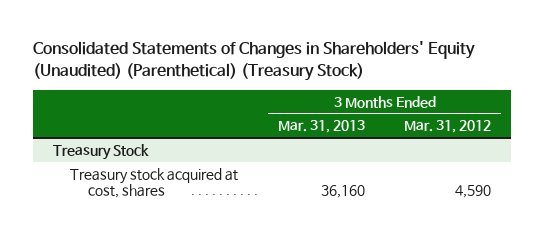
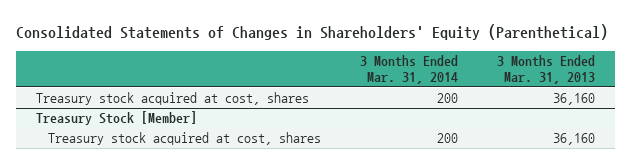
- Consolidated Statements of Changes in Shareholders' Equity (Unaudited) (Parenthetical) (Treasury Stock)
+ Consolidated Statements of Changes in Shareholders' Equity (Parenthetical)
- | 3 Months Ended Mar. 31, 2013 | 3 Months Ended Mar. 31, 2012
+ | 3 Months Ended Mar. 31, 2014 | 3 Months Ended Mar. 31, 2013
- Treasury Stock
+ Treasury Stock [Member]
+ Treasury stock acquired at cost, shares | 200 | 36,160

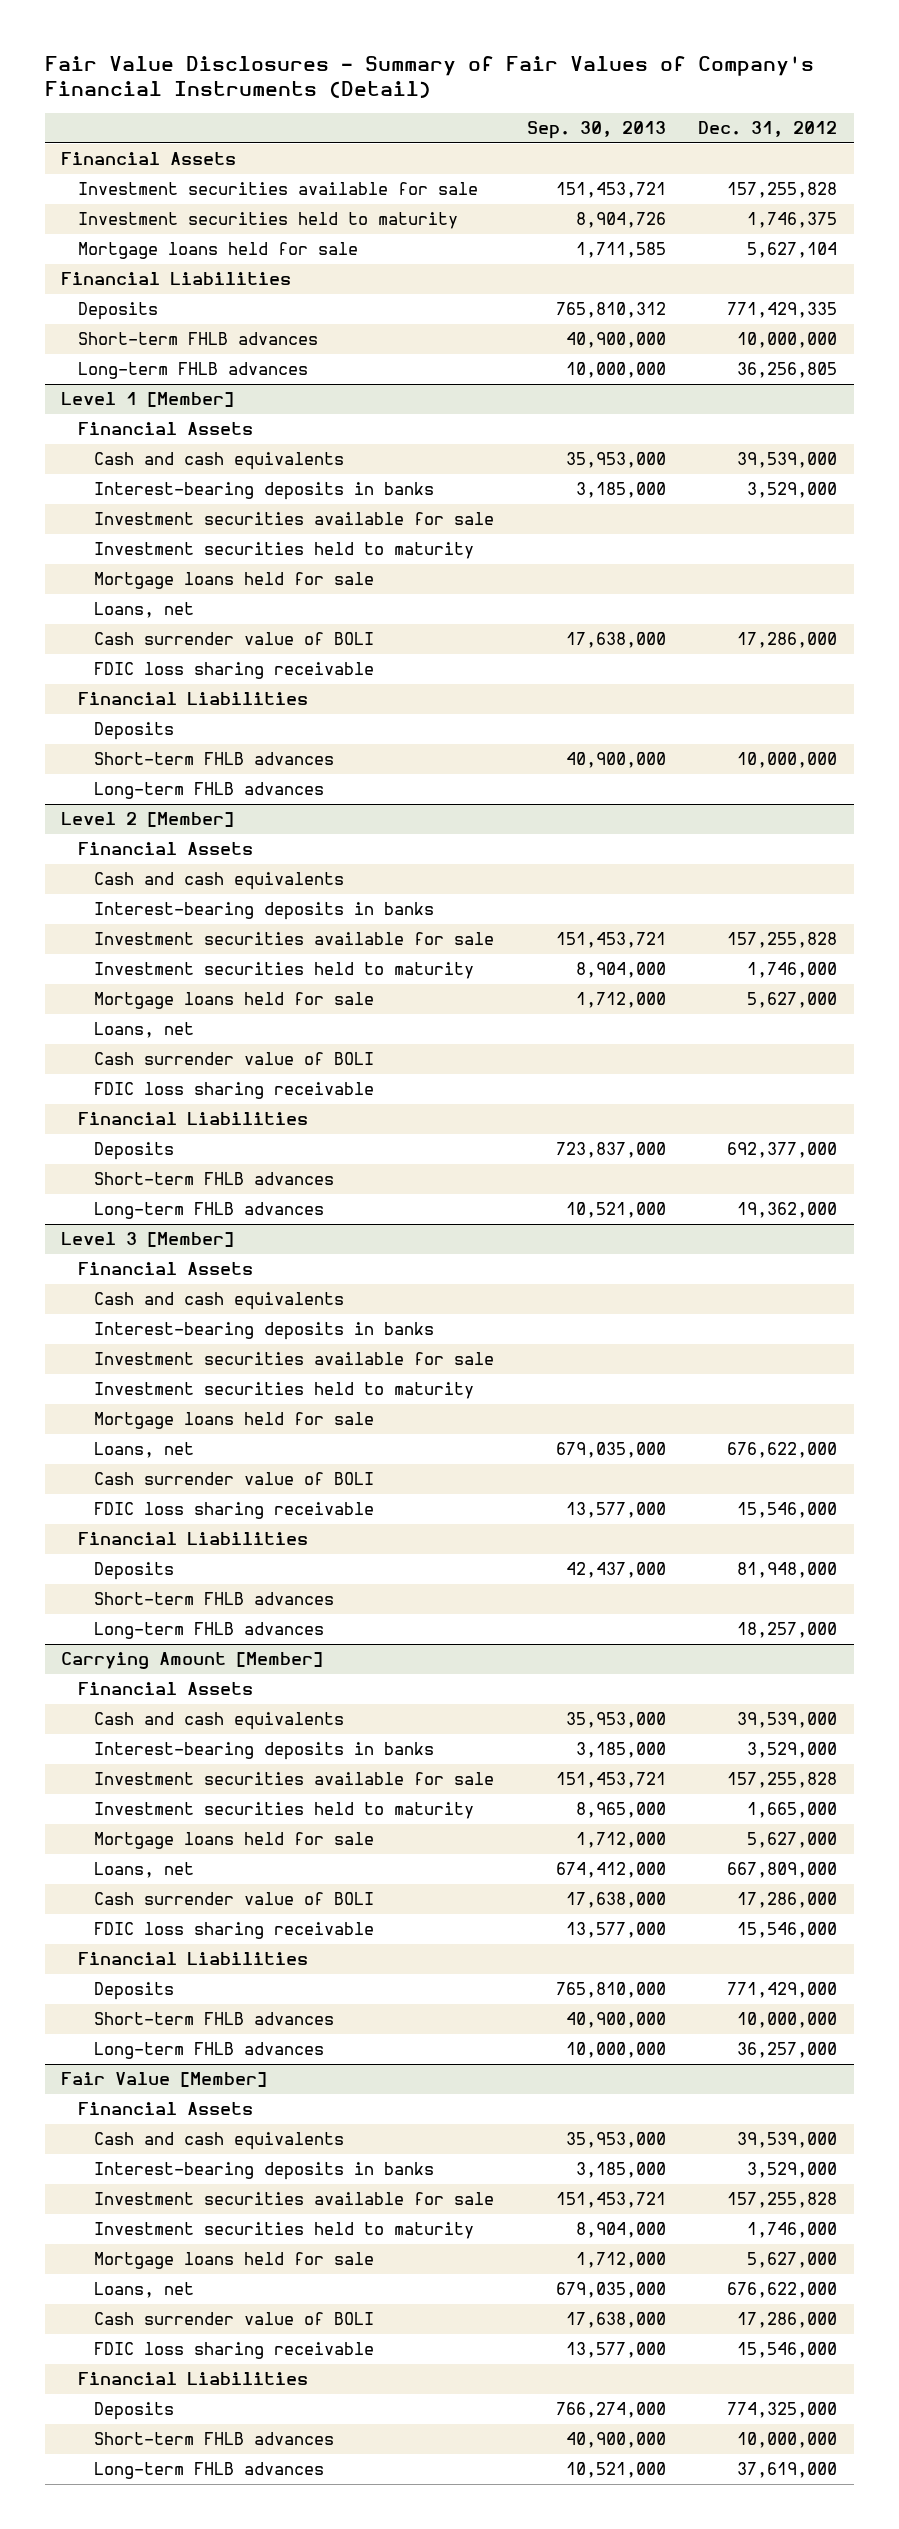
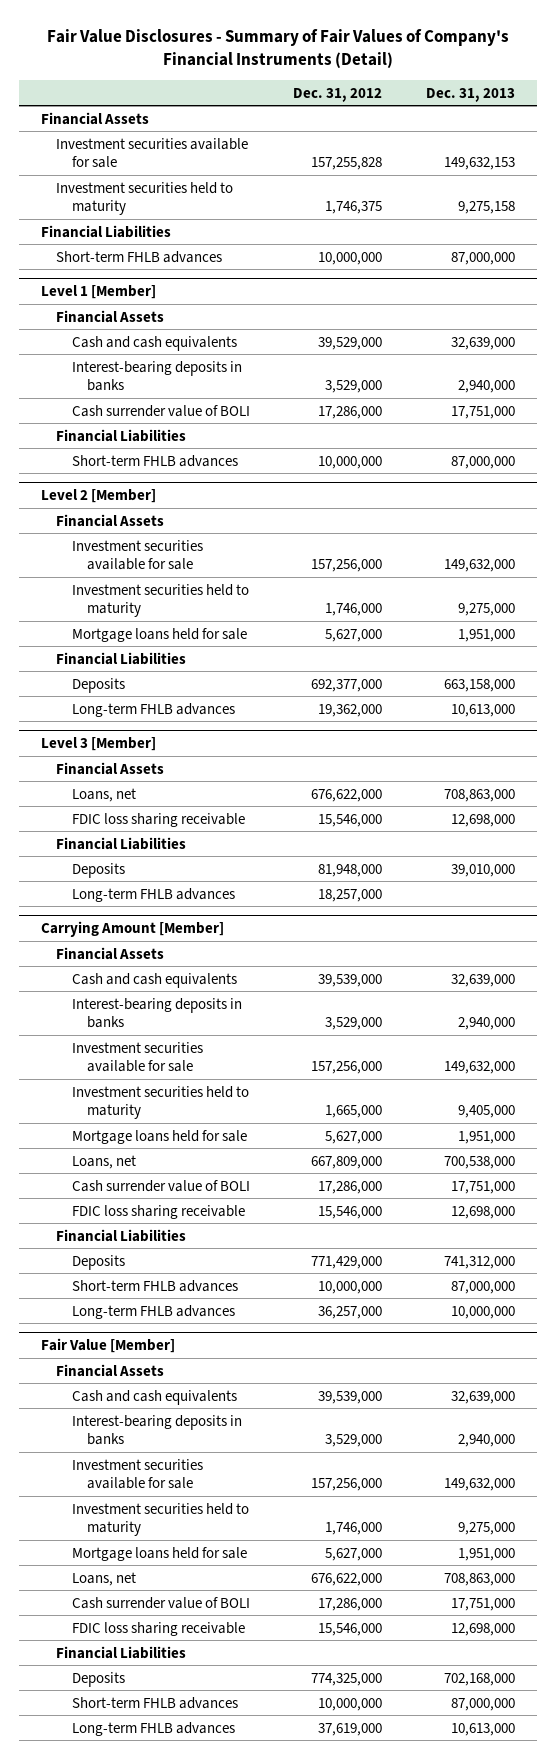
- | Sep. 30, 2013 | Dec. 31, 2012
+ | Dec. 31, 2012 | Dec. 31, 2013
- Mortgage loans held for sale | 1,711,585 | 5,627,104
- Deposits | 765,810,312 | 771,429,335
- Long-term FHLB advances | 10,000,000 | 36,256,805
@ Level 1 [Member]
- Cash and cash equivalents | 35,953,000 | 39,539,000
+ Cash and cash equivalents | 39,529,000 | 32,639,000
- Investment securities available for sale
- Investment securities held to maturity
- Mortgage loans held for sale
- Loans, net
- FDIC loss sharing receivable
- Deposits
- Long-term FHLB advances
@ Level 2 [Member]
- Cash and cash equivalents
- Interest-bearing deposits in banks
- Investment securities available for sale | 151,453,721 | 157,255,828
+ Investment securities available for sale | 157,256,000 | 149,632,000
- Loans, net
- Cash surrender value of BOLI
- FDIC loss sharing receivable
- Short-term FHLB advances
@ Level 3 [Member]
- Cash and cash equivalents
- Interest-bearing deposits in banks
- Investment securities available for sale
- Investment securities held to maturity
- Mortgage loans held for sale
- Cash surrender value of BOLI
- Short-term FHLB advances
@ Carrying Amount [Member]
- Investment securities available for sale | 151,453,721 | 157,255,828
+ Investment securities available for sale | 157,256,000 | 149,632,000
@ Fair Value [Member]
- Investment securities available for sale | 151,453,721 | 157,255,828
+ Investment securities available for sale | 157,256,000 | 149,632,000

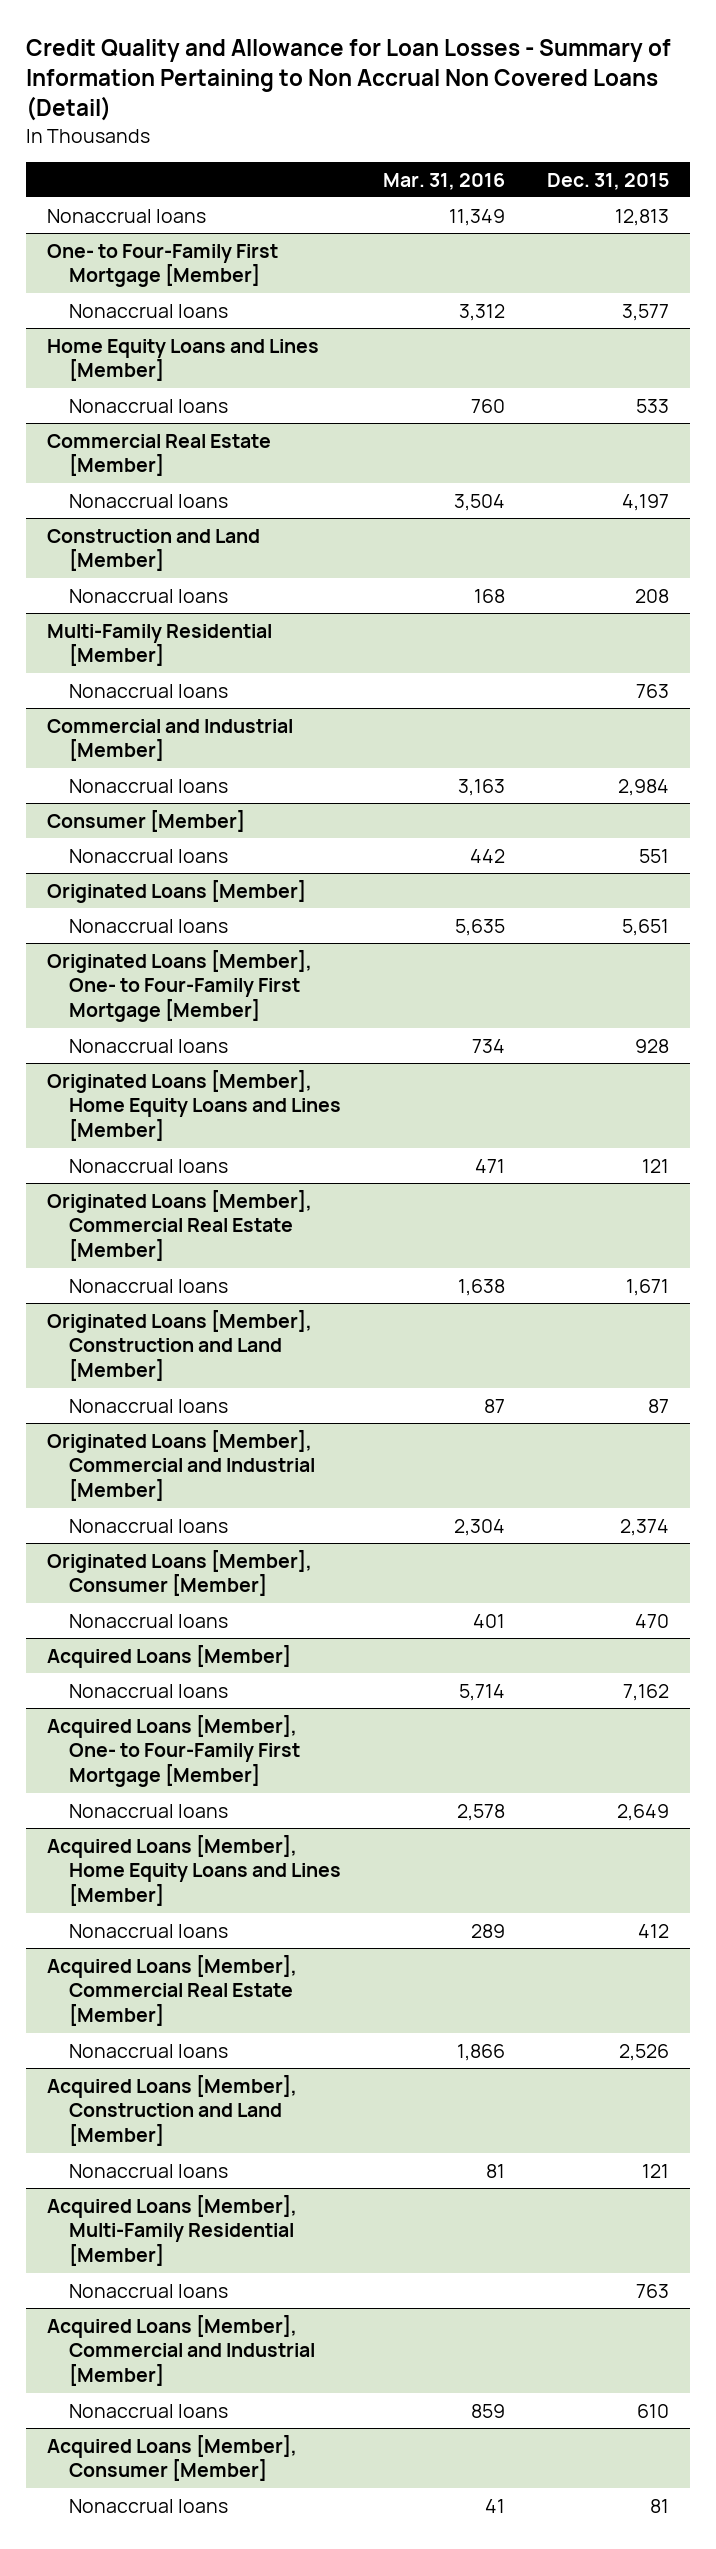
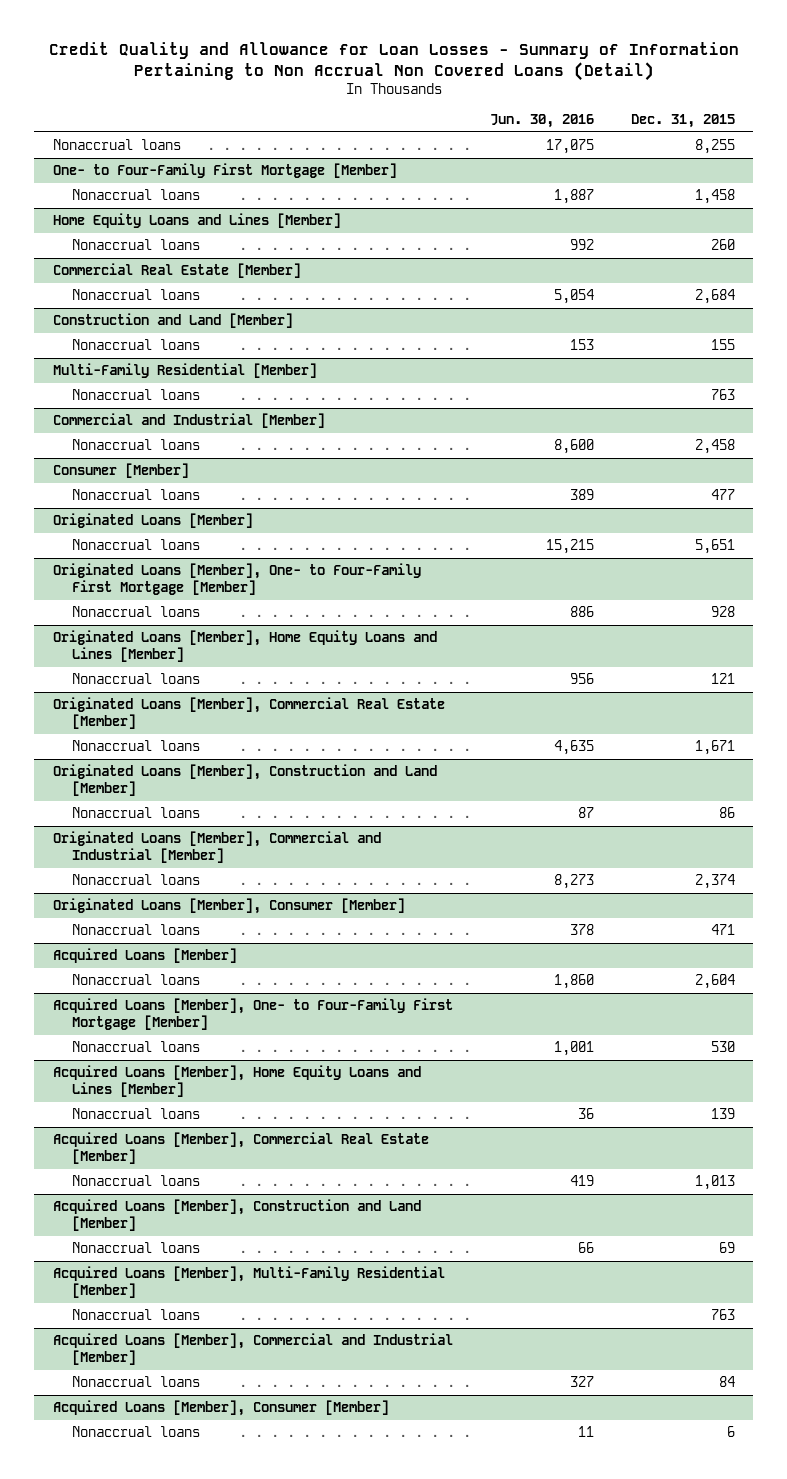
- | Mar. 31, 2016 | Dec. 31, 2015
+ | Jun. 30, 2016 | Dec. 31, 2015
- Nonaccrual loans | 11,349 | 12,813
+ Nonaccrual loans | 17,075 | 8,255
@ One- to Four-Family First Mortgage [Member]
- Nonaccrual loans | 3,312 | 3,577
+ Nonaccrual loans | 1,887 | 1,458
@ Home Equity Loans and Lines [Member]
- Nonaccrual loans | 760 | 533
+ Nonaccrual loans | 992 | 260
@ Commercial Real Estate [Member]
- Nonaccrual loans | 3,504 | 4,197
+ Nonaccrual loans | 5,054 | 2,684
@ Construction and Land [Member]
- Nonaccrual loans | 168 | 208
+ Nonaccrual loans | 153 | 155
@ Commercial and Industrial [Member]
- Nonaccrual loans | 3,163 | 2,984
+ Nonaccrual loans | 8,600 | 2,458
@ Consumer [Member]
- Nonaccrual loans | 442 | 551
+ Nonaccrual loans | 389 | 477
@ Originated Loans [Member], Construction and Land [Member]
- Nonaccrual loans | 87 | 87
+ Nonaccrual loans | 87 | 86
@ Originated Loans [Member], Consumer [Member]
- Nonaccrual loans | 401 | 470
+ Nonaccrual loans | 378 | 471
@ Acquired Loans [Member]
- Nonaccrual loans | 5,714 | 7,162
+ Nonaccrual loans | 1,860 | 2,604
@ Acquired Loans [Member], One- to Four-Family First Mortgage [Member]
- Nonaccrual loans | 2,578 | 2,649
+ Nonaccrual loans | 1,001 | 530
@ Acquired Loans [Member], Home Equity Loans and Lines [Member]
- Nonaccrual loans | 289 | 412
+ Nonaccrual loans | 36 | 139
@ Acquired Loans [Member], Commercial Real Estate [Member]
- Nonaccrual loans | 1,866 | 2,526
+ Nonaccrual loans | 419 | 1,013
@ Acquired Loans [Member], Construction and Land [Member]
- Nonaccrual loans | 81 | 121
+ Nonaccrual loans | 66 | 69
@ Acquired Loans [Member], Commercial and Industrial [Member]
- Nonaccrual loans | 859 | 610
+ Nonaccrual loans | 327 | 84
@ Acquired Loans [Member], Consumer [Member]
- Nonaccrual loans | 41 | 81
+ Nonaccrual loans | 11 | 6

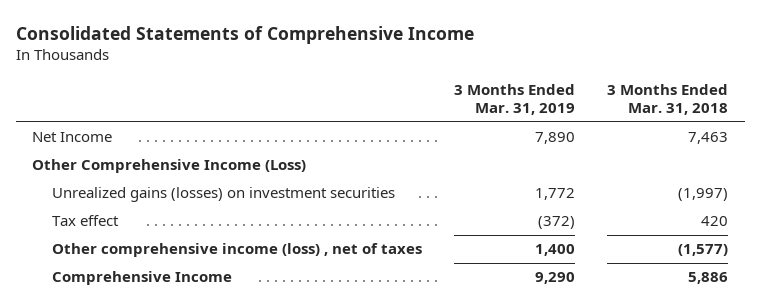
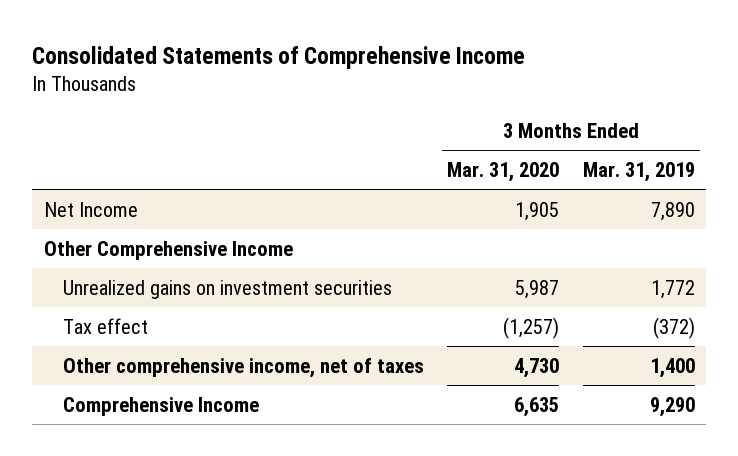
- | 3 Months Ended Mar. 31, 2019 | 3 Months Ended Mar. 31, 2018
+ | 3 Months Ended Mar. 31, 2020 | 3 Months Ended Mar. 31, 2019
- Other Comprehensive Income (Loss)
- Unrealized gains (losses) on investment securities | 1,772 | (1,997)
+ Other Comprehensive Income
+ Unrealized gains on investment securities | 5,987 | 1,772
- Other comprehensive income (loss) , net of taxes | 1,400 | (1,577)
+ Other comprehensive income, net of taxes | 4,730 | 1,400

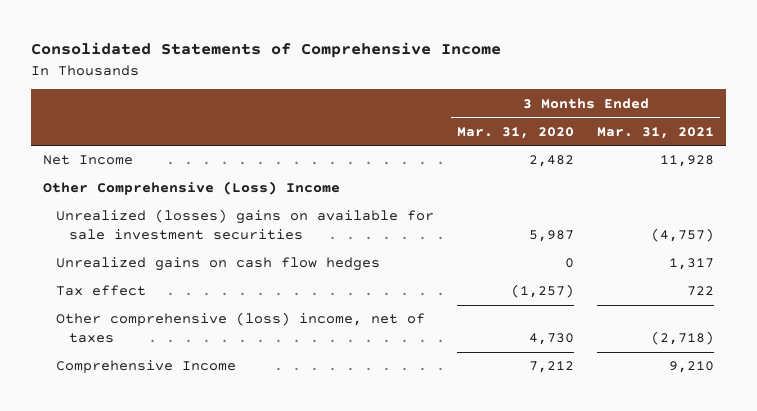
- | 3 Months Ended Mar. 31, 2020 | 3 Months Ended Mar. 31, 2019
+ | 3 Months Ended Mar. 31, 2020 | 3 Months Ended Mar. 31, 2021
- Net Income | 1,905 | 7,890
- Other Comprehensive Income
- Unrealized gains on investment securities | 5,987 | 1,772
+ Net Income | 2,482 | 11,928
+ Other Comprehensive (Loss) Income
+ Unrealized (losses) gains on available for sale investment securities | 5,987 | (4,757)
+ Unrealized gains on cash flow hedges | 0 | 1,317
- Other comprehensive income, net of taxes | 4,730 | 1,400
- Comprehensive Income | 6,635 | 9,290
+ Other comprehensive (loss) income, net of taxes | 4,730 | (2,718)
+ Comprehensive Income | 7,212 | 9,210

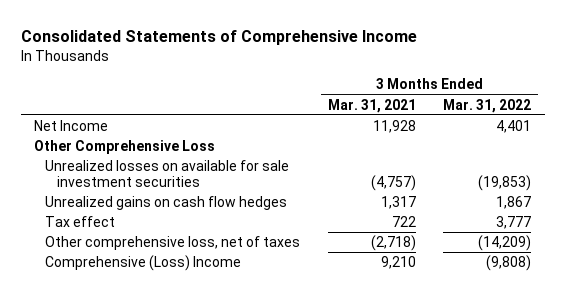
- | 3 Months Ended Mar. 31, 2020 | 3 Months Ended Mar. 31, 2021
+ | 3 Months Ended Mar. 31, 2021 | 3 Months Ended Mar. 31, 2022
- Other Comprehensive (Loss) Income
- Unrealized (losses) gains on available for sale investment securities | 5,987 | (4,757)
+ Other Comprehensive Loss
+ Unrealized losses on available for sale investment securities | (4,757) | (19,853)
- Other comprehensive (loss) income, net of taxes | 4,730 | (2,718)
- Comprehensive Income | 7,212 | 9,210
+ Other comprehensive loss, net of taxes | (2,718) | (14,209)
+ Comprehensive (Loss) Income | 9,210 | (9,808)

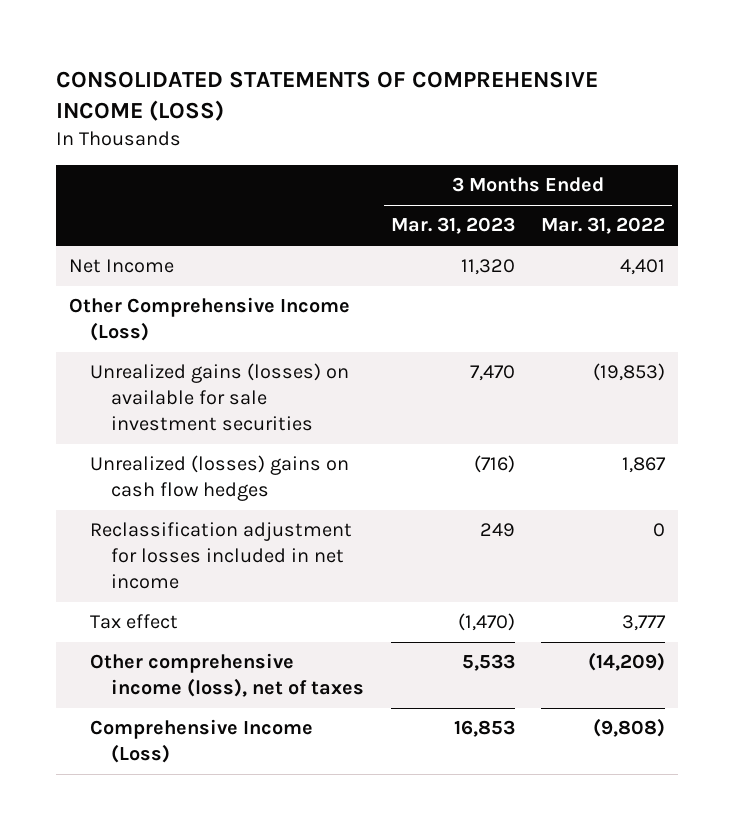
- Consolidated Statements of Comprehensive Income
+ CONSOLIDATED STATEMENTS OF COMPREHENSIVE INCOME (LOSS)
- | 3 Months Ended Mar. 31, 2021 | 3 Months Ended Mar. 31, 2022
+ | 3 Months Ended Mar. 31, 2023 | 3 Months Ended Mar. 31, 2022
- Other Comprehensive Loss
- Unrealized losses on available for sale investment securities | (4,757) | (19,853)
- Unrealized gains on cash flow hedges | 1,317 | 1,867
+ Other Comprehensive Income (Loss)
+ Unrealized gains (losses) on available for sale investment securities | 7,470 | (19,853)
+ Unrealized (losses) gains on cash flow hedges | (716) | 1,867
+ Reclassification adjustment for losses included in net income | 249 | 0
- Other comprehensive loss, net of taxes | (2,718) | (14,209)
- Comprehensive (Loss) Income | 9,210 | (9,808)
+ Other comprehensive income (loss), net of taxes | 5,533 | (14,209)
+ Comprehensive Income (Loss) | 16,853 | (9,808)

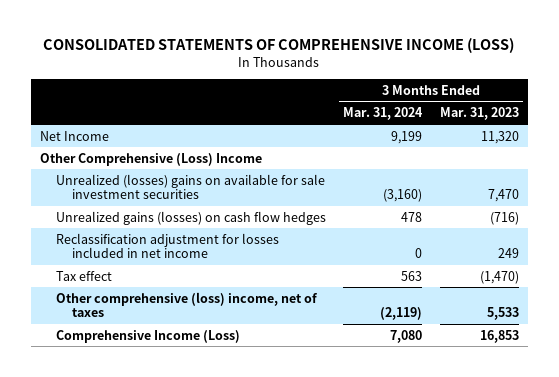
- | 3 Months Ended Mar. 31, 2023 | 3 Months Ended Mar. 31, 2022
+ | 3 Months Ended Mar. 31, 2024 | 3 Months Ended Mar. 31, 2023
- Other Comprehensive Income (Loss)
- Unrealized gains (losses) on available for sale investment securities | 7,470 | (19,853)
- Unrealized (losses) gains on cash flow hedges | (716) | 1,867
+ Other Comprehensive (Loss) Income
+ Unrealized (losses) gains on available for sale investment securities | (3,160) | 7,470
+ Unrealized gains (losses) on cash flow hedges | 478 | (716)
- Other comprehensive income (loss), net of taxes | 5,533 | (14,209)
+ Other comprehensive (loss) income, net of taxes | (2,119) | 5,533

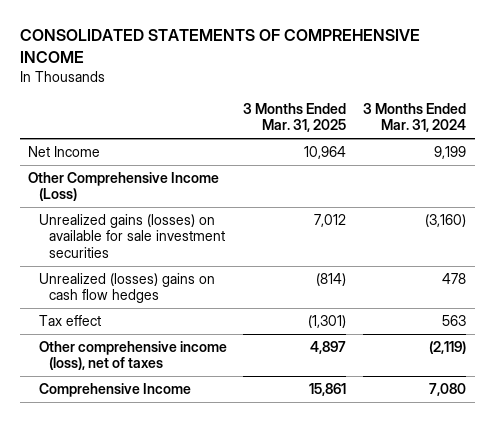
- CONSOLIDATED STATEMENTS OF COMPREHENSIVE INCOME (LOSS)
+ CONSOLIDATED STATEMENTS OF COMPREHENSIVE INCOME
- | 3 Months Ended Mar. 31, 2024 | 3 Months Ended Mar. 31, 2023
+ | 3 Months Ended Mar. 31, 2025 | 3 Months Ended Mar. 31, 2024
- Other Comprehensive (Loss) Income
- Unrealized (losses) gains on available for sale investment securities | (3,160) | 7,470
- Unrealized gains (losses) on cash flow hedges | 478 | (716)
- Reclassification adjustment for losses included in net income | 0 | 249
+ Other Comprehensive Income (Loss)
+ Unrealized gains (losses) on available for sale investment securities | 7,012 | (3,160)
+ Unrealized (losses) gains on cash flow hedges | (814) | 478
- Other comprehensive (loss) income, net of taxes | (2,119) | 5,533
- Comprehensive Income (Loss) | 7,080 | 16,853
+ Other comprehensive income (loss), net of taxes | 4,897 | (2,119)
+ Comprehensive Income | 15,861 | 7,080

